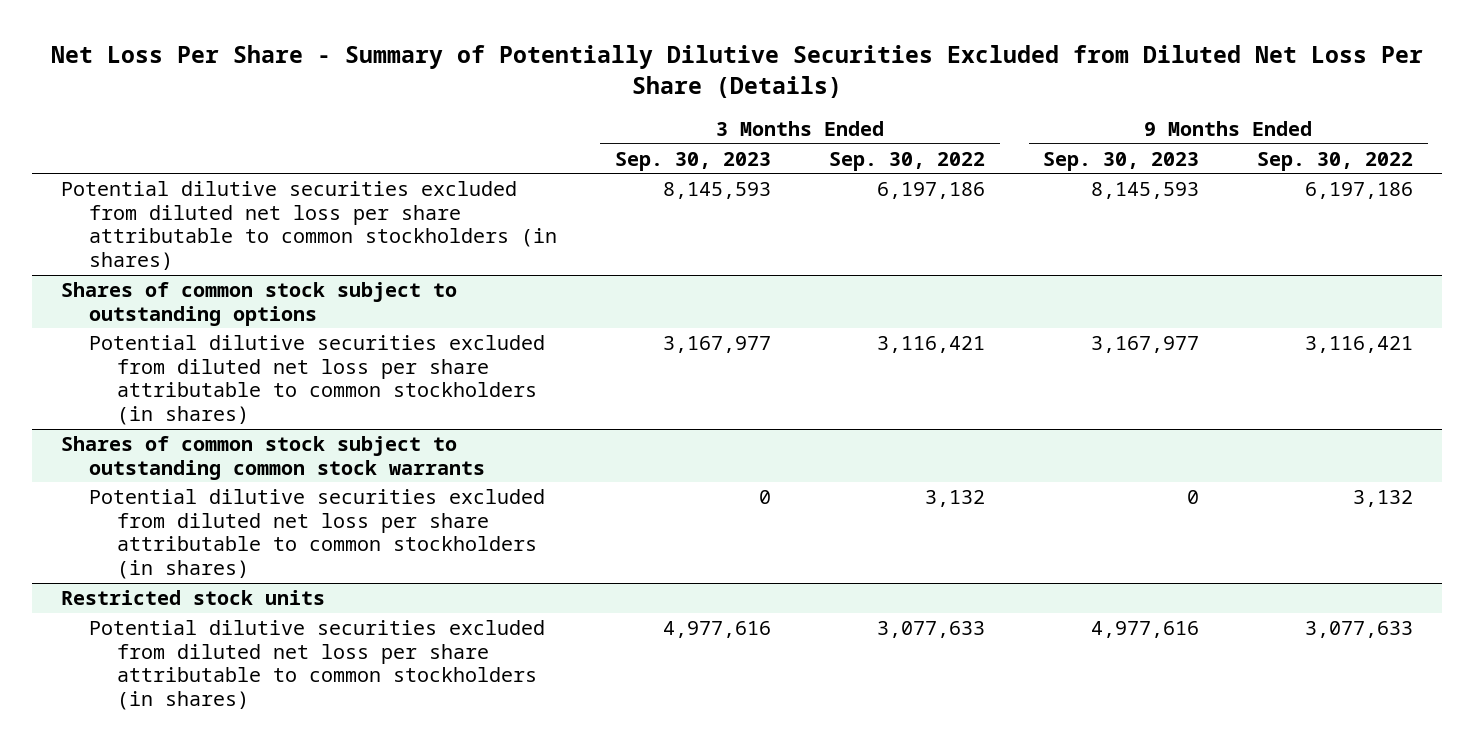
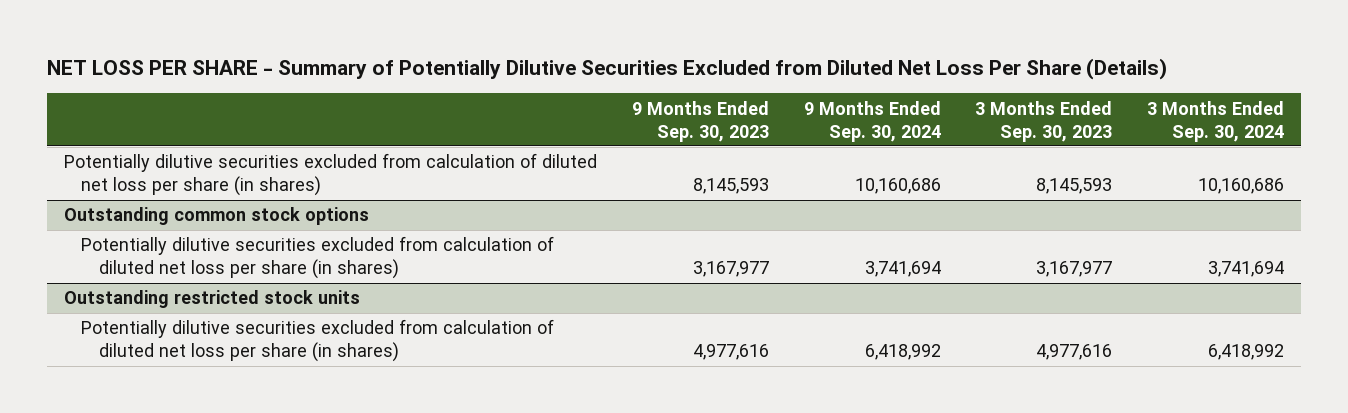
- Net Loss Per Share - Summary of Potentially Dilutive Securities Excluded from Diluted Net Loss Per Share (Details)
+ NET LOSS PER SHARE - Summary of Potentially Dilutive Securities Excluded from Diluted Net Loss Per Share (Details)
- | 3 Months Ended Sep. 30, 2023 | 3 Months Ended Sep. 30, 2022 | 9 Months Ended Sep. 30, 2023 | 9 Months Ended Sep. 30, 2022
+ | 9 Months Ended Sep. 30, 2023 | 9 Months Ended Sep. 30, 2024 | 3 Months Ended Sep. 30, 2023 | 3 Months Ended Sep. 30, 2024
- Potential dilutive securities excluded from diluted net loss per share attributable to common stockholders (in shares) | 8,145,593 | 6,197,186 | 8,145,593 | 6,197,186
- Shares of common stock subject to outstanding options
- Potential dilutive securities excluded from diluted net loss per share attributable to common stockholders (in shares) | 3,167,977 | 3,116,421 | 3,167,977 | 3,116,421
- Shares of common stock subject to outstanding common stock warrants
- Potential dilutive securities excluded from diluted net loss per share attributable to common stockholders (in shares) | 0 | 3,132 | 0 | 3,132
- Restricted stock units
- Potential dilutive securities excluded from diluted net loss per share attributable to common stockholders (in shares) | 4,977,616 | 3,077,633 | 4,977,616 | 3,077,633
+ Potentially dilutive securities excluded from calculation of diluted net loss per share (in shares) | 8,145,593 | 10,160,686 | 8,145,593 | 10,160,686
+ Outstanding common stock options
+ Potentially dilutive securities excluded from calculation of diluted net loss per share (in shares) | 3,167,977 | 3,741,694 | 3,167,977 | 3,741,694
+ Outstanding restricted stock units
+ Potentially dilutive securities excluded from calculation of diluted net loss per share (in shares) | 4,977,616 | 6,418,992 | 4,977,616 | 6,418,992

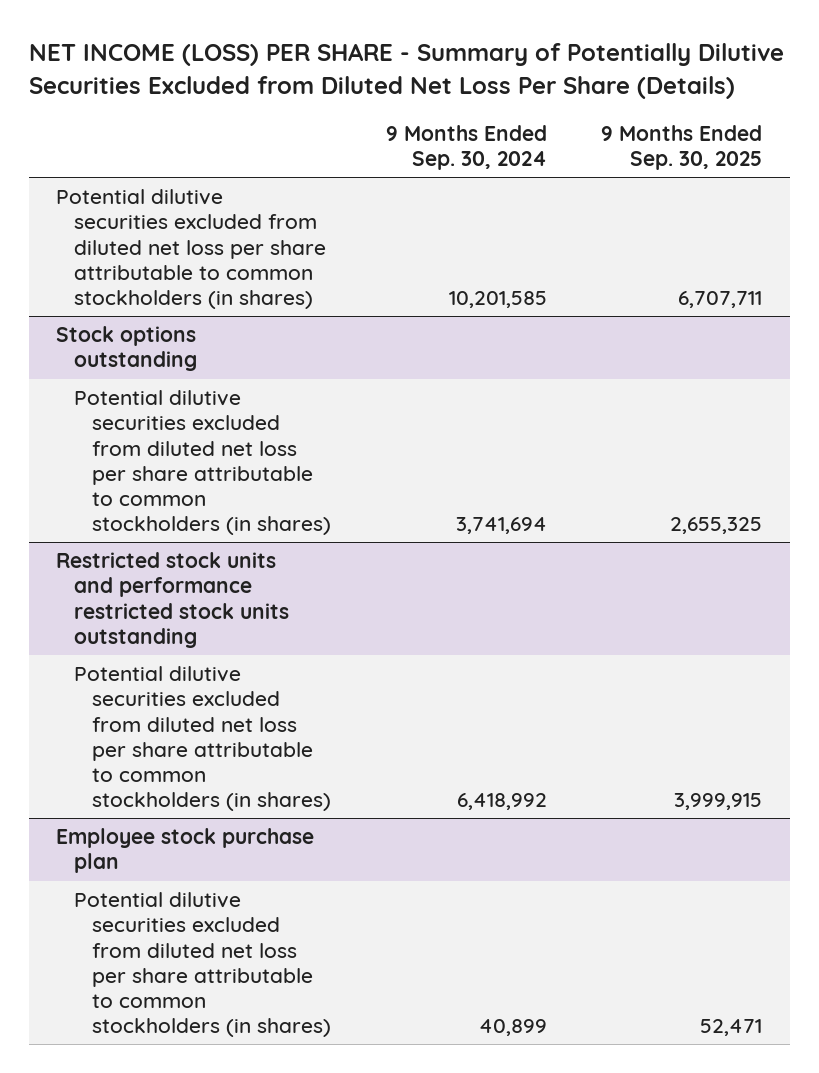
- NET LOSS PER SHARE - Summary of Potentially Dilutive Securities Excluded from Diluted Net Loss Per Share (Details)
+ NET INCOME (LOSS) PER SHARE - Summary of Potentially Dilutive Securities Excluded from Diluted Net Loss Per Share (Details)
- | 9 Months Ended Sep. 30, 2023 | 9 Months Ended Sep. 30, 2024 | 3 Months Ended Sep. 30, 2023 | 3 Months Ended Sep. 30, 2024
+ | 9 Months Ended Sep. 30, 2024 | 9 Months Ended Sep. 30, 2025
- Potentially dilutive securities excluded from calculation of diluted net loss per share (in shares) | 8,145,593 | 10,160,686 | 8,145,593 | 10,160,686
- Outstanding common stock options
- Potentially dilutive securities excluded from calculation of diluted net loss per share (in shares) | 3,167,977 | 3,741,694 | 3,167,977 | 3,741,694
- Outstanding restricted stock units
- Potentially dilutive securities excluded from calculation of diluted net loss per share (in shares) | 4,977,616 | 6,418,992 | 4,977,616 | 6,418,992
+ Potential dilutive securities excluded from diluted net loss per share attributable to common stockholders (in shares) | 10,201,585 | 6,707,711
+ Stock options outstanding
+ Potential dilutive securities excluded from diluted net loss per share attributable to common stockholders (in shares) | 3,741,694 | 2,655,325
+ Restricted stock units and performance restricted stock units outstanding
+ Potential dilutive securities excluded from diluted net loss per share attributable to common stockholders (in shares) | 6,418,992 | 3,999,915
+ Employee stock purchase plan
+ Potential dilutive securities excluded from diluted net loss per share attributable to common stockholders (in shares) | 40,899 | 52,471

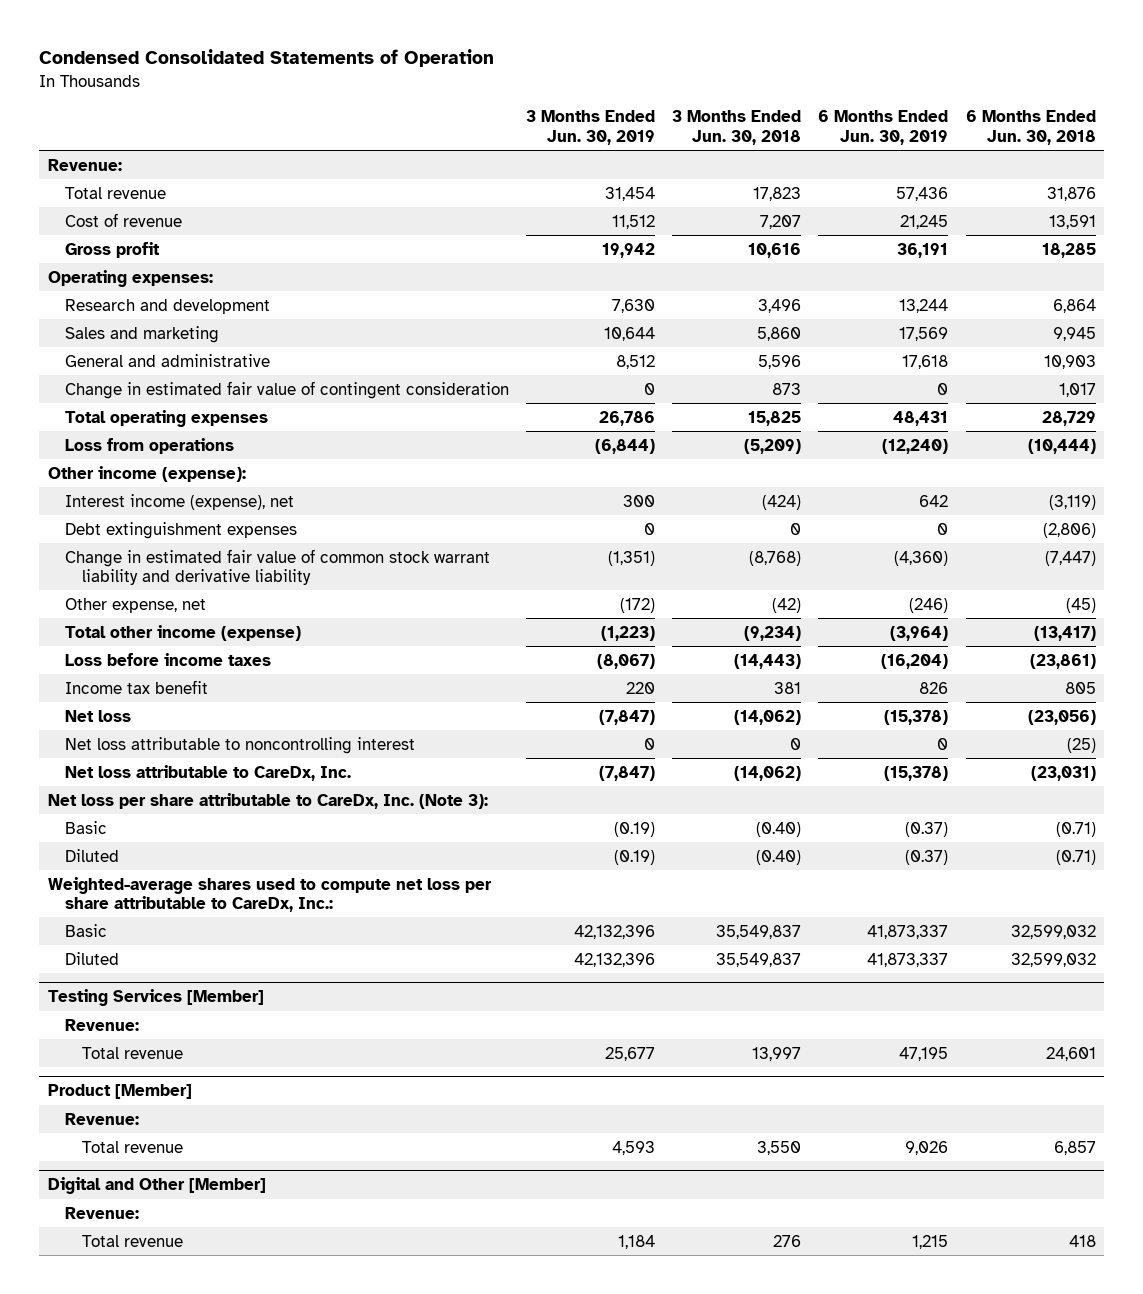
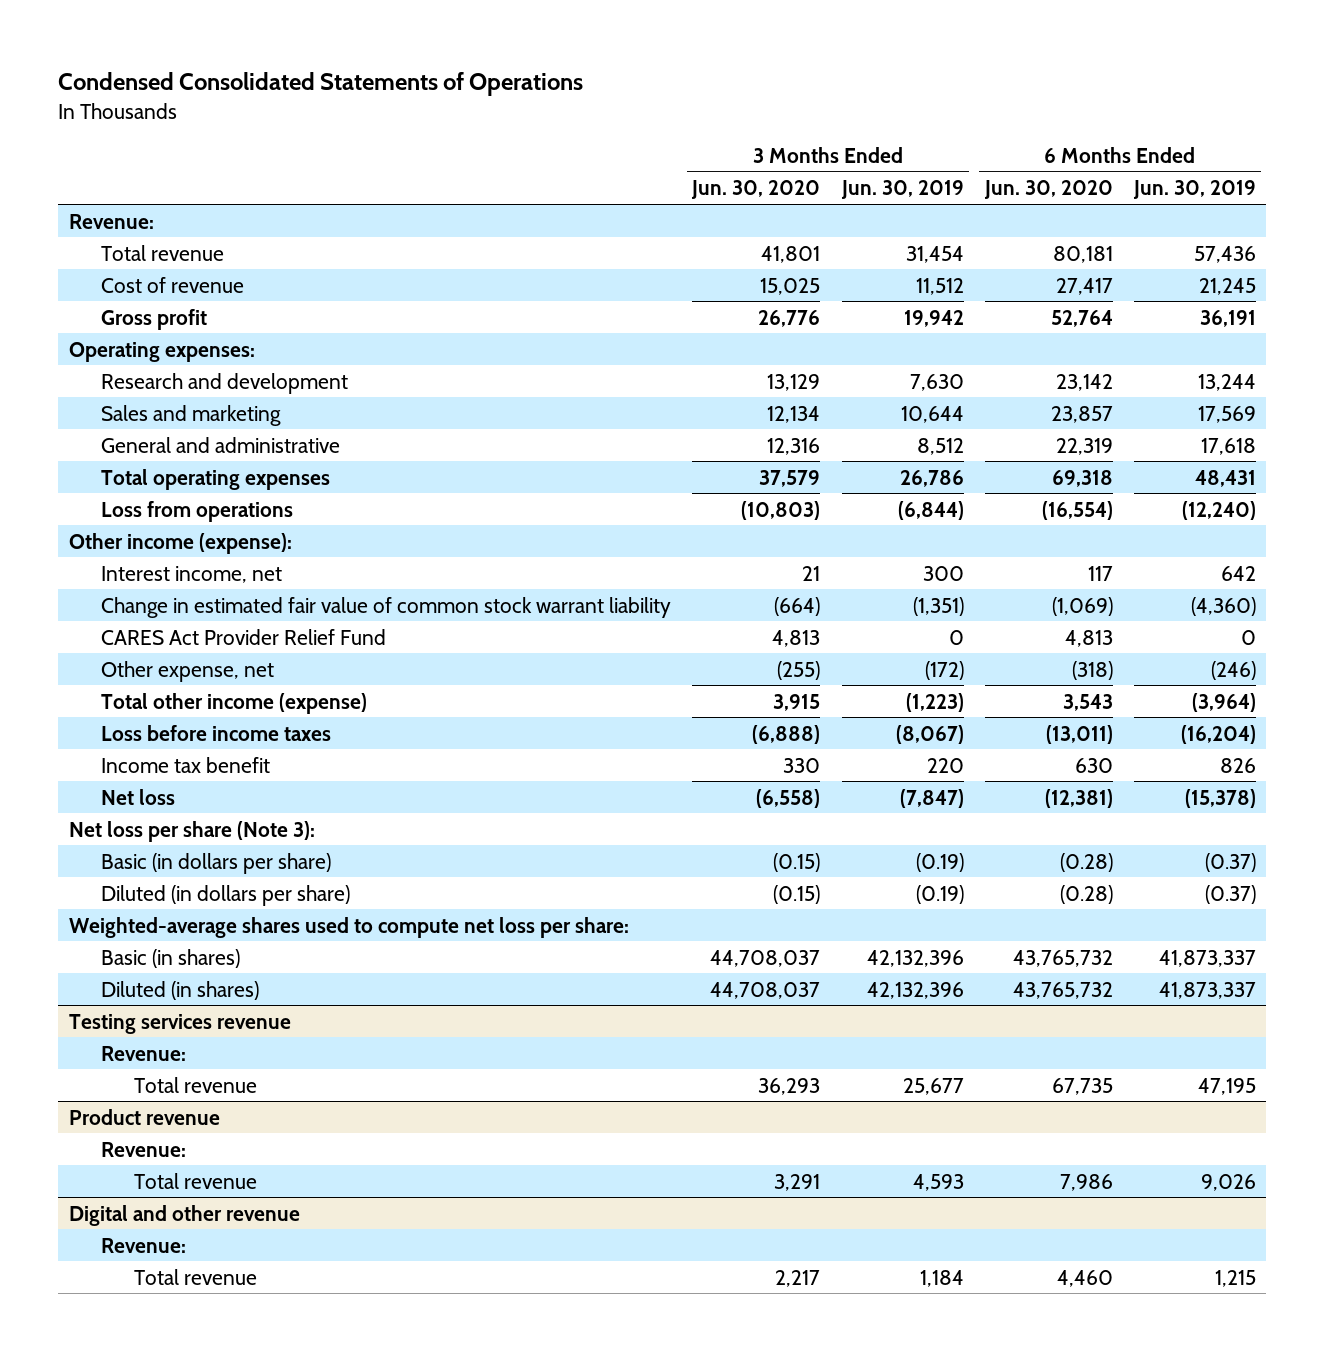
- Condensed Consolidated Statements of Operation
+ Condensed Consolidated Statements of Operations
- | 3 Months Ended Jun. 30, 2019 | 3 Months Ended Jun. 30, 2018 | 6 Months Ended Jun. 30, 2019 | 6 Months Ended Jun. 30, 2018
+ | 3 Months Ended Jun. 30, 2020 | 3 Months Ended Jun. 30, 2019 | 6 Months Ended Jun. 30, 2020 | 6 Months Ended Jun. 30, 2019
- Change in estimated fair value of contingent consideration | 0 | 873 | 0 | 1,017
- Interest income (expense), net | 300 | (424) | 642 | (3,119)
- Debt extinguishment expenses | 0 | 0 | 0 | (2,806)
- Change in estimated fair value of common stock warrant liability and derivative liability | (1,351) | (8,768) | (4,360) | (7,447)
+ Interest income, net | 21 | 300 | 117 | 642
+ Change in estimated fair value of common stock warrant liability | (664) | (1,351) | (1,069) | (4,360)
+ CARES Act Provider Relief Fund | 4,813 | 0 | 4,813 | 0
- Net loss attributable to noncontrolling interest | 0 | 0 | 0 | (25)
- Net loss attributable to CareDx, Inc. | (7,847) | (14,062) | (15,378) | (23,031)
- Net loss per share attributable to CareDx, Inc. (Note 3):
- Basic | (0.19) | (0.40) | (0.37) | (0.71)
- Diluted | (0.19) | (0.40) | (0.37) | (0.71)
- Weighted-average shares used to compute net loss per share attributable to CareDx, Inc.:
- Basic | 42,132,396 | 35,549,837 | 41,873,337 | 32,599,032
- Diluted | 42,132,396 | 35,549,837 | 41,873,337 | 32,599,032
- Testing Services [Member]
+ Net loss per share (Note 3):
+ Basic (in dollars per share) | (0.15) | (0.19) | (0.28) | (0.37)
+ Diluted (in dollars per share) | (0.15) | (0.19) | (0.28) | (0.37)
+ Weighted-average shares used to compute net loss per share:
+ Basic (in shares) | 44,708,037 | 42,132,396 | 43,765,732 | 41,873,337
+ Diluted (in shares) | 44,708,037 | 42,132,396 | 43,765,732 | 41,873,337
+ Testing services revenue
- Product [Member]
+ Product revenue
- Digital and Other [Member]
+ Digital and other revenue

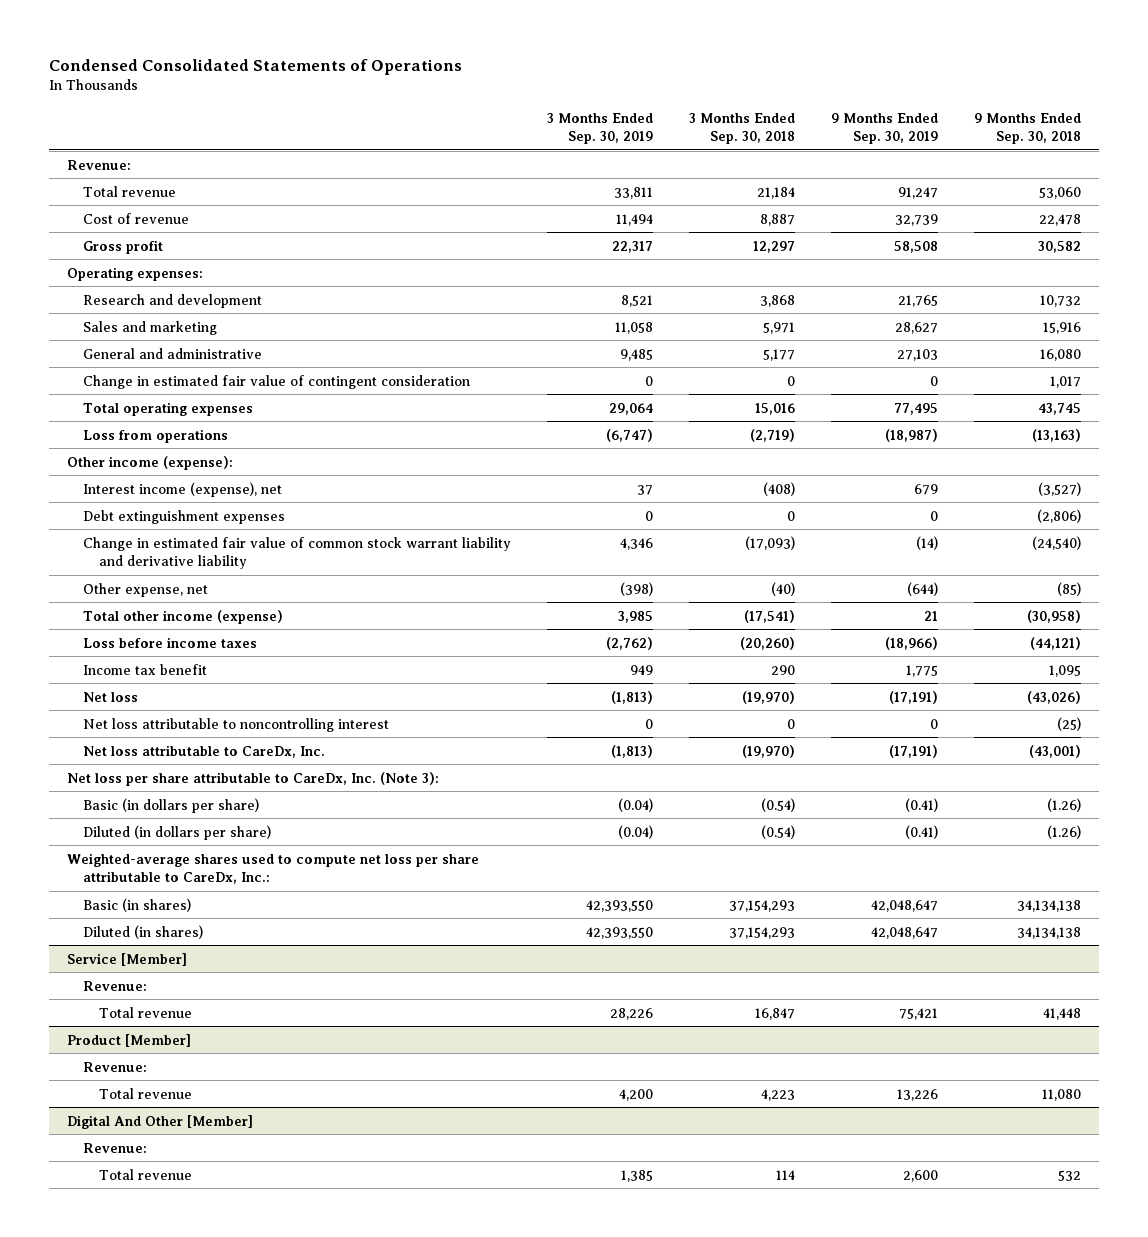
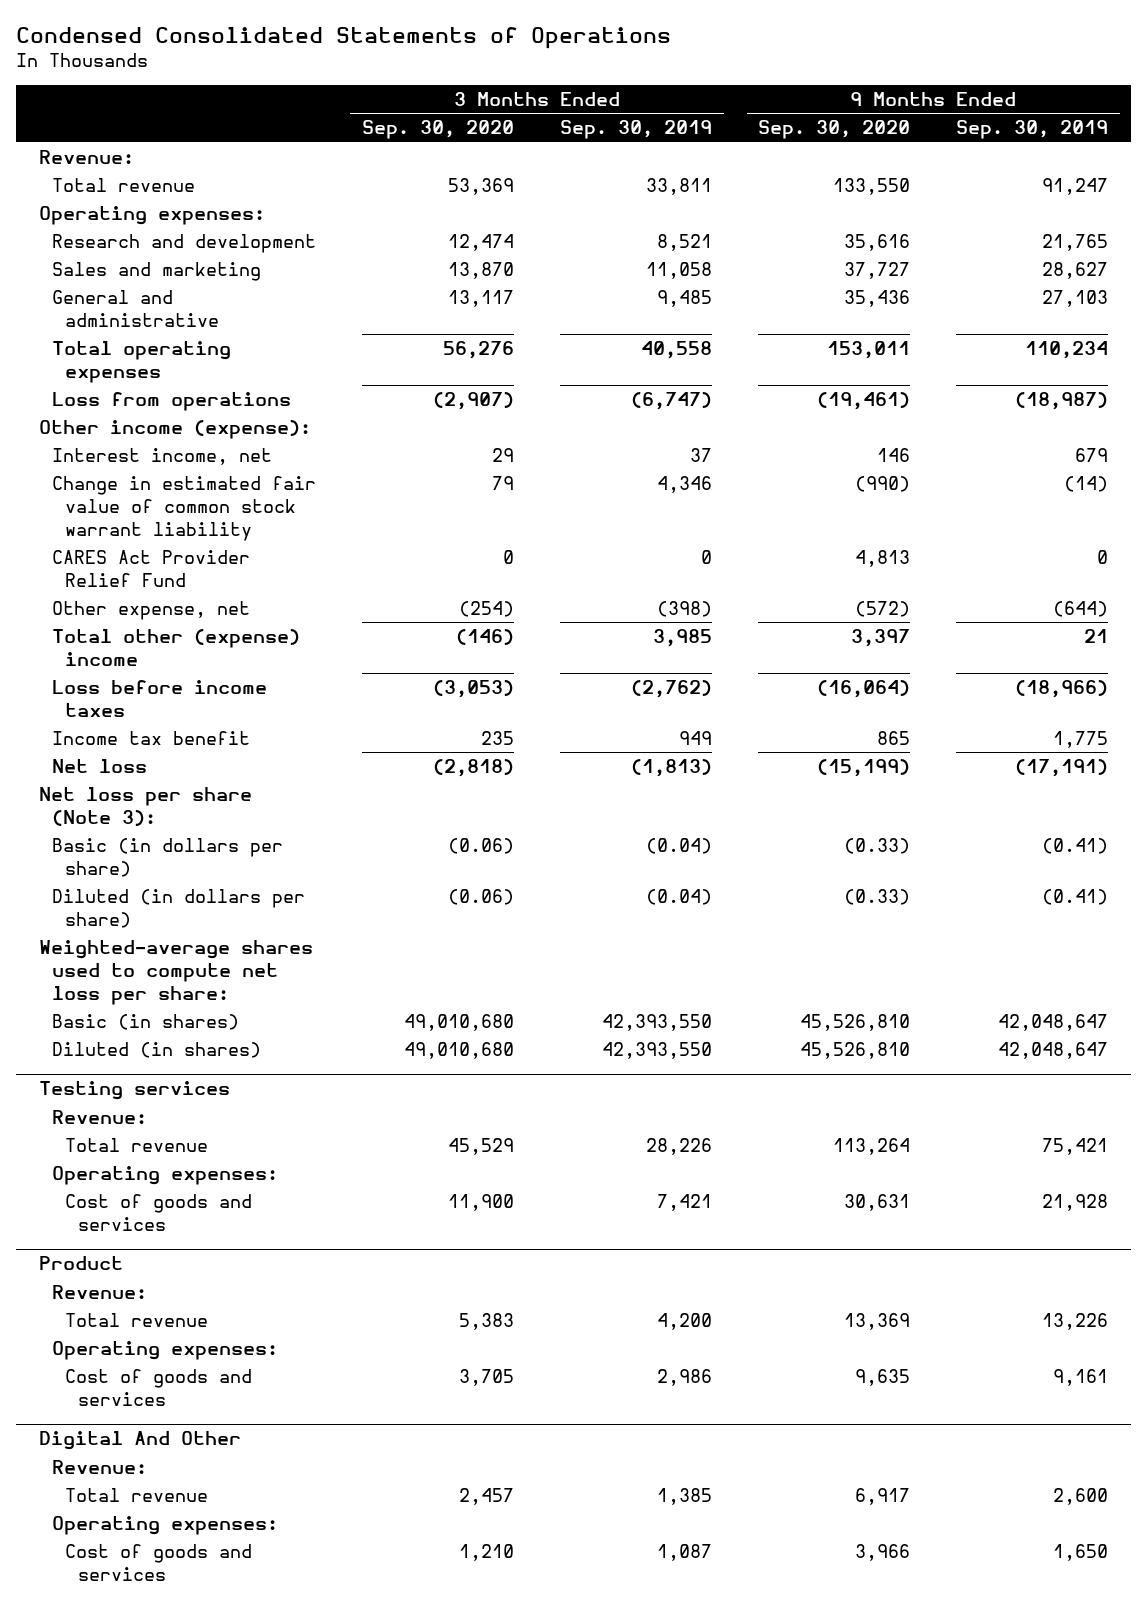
- | 3 Months Ended Sep. 30, 2019 | 3 Months Ended Sep. 30, 2018 | 9 Months Ended Sep. 30, 2019 | 9 Months Ended Sep. 30, 2018
+ | 3 Months Ended Sep. 30, 2020 | 3 Months Ended Sep. 30, 2019 | 9 Months Ended Sep. 30, 2020 | 9 Months Ended Sep. 30, 2019
- Cost of revenue | 11,494 | 8,887 | 32,739 | 22,478
- Gross profit | 22,317 | 12,297 | 58,508 | 30,582
- Change in estimated fair value of contingent consideration | 0 | 0 | 0 | 1,017
- Total operating expenses | 29,064 | 15,016 | 77,495 | 43,745
+ Total operating expenses | 56,276 | 40,558 | 153,011 | 110,234
- Interest income (expense), net | 37 | (408) | 679 | (3,527)
- Debt extinguishment expenses | 0 | 0 | 0 | (2,806)
- Change in estimated fair value of common stock warrant liability and derivative liability | 4,346 | (17,093) | (14) | (24,540)
+ Interest income, net | 29 | 37 | 146 | 679
+ Change in estimated fair value of common stock warrant liability | 79 | 4,346 | (990) | (14)
+ CARES Act Provider Relief Fund | 0 | 0 | 4,813 | 0
- Total other income (expense) | 3,985 | (17,541) | 21 | (30,958)
+ Total other (expense) income | (146) | 3,985 | 3,397 | 21
- Net loss attributable to noncontrolling interest | 0 | 0 | 0 | (25)
- Net loss attributable to CareDx, Inc. | (1,813) | (19,970) | (17,191) | (43,001)
- Net loss per share attributable to CareDx, Inc. (Note 3):
+ Net loss per share (Note 3):
- Weighted-average shares used to compute net loss per share attributable to CareDx, Inc.:
+ Weighted-average shares used to compute net loss per share:
- Service [Member]
+ Testing services
- Product [Member]
+ Operating expenses:
+ Cost of goods and services | 11,900 | 7,421 | 30,631 | 21,928
+ Product
- Digital And Other [Member]
+ Operating expenses:
+ Cost of goods and services | 3,705 | 2,986 | 9,635 | 9,161
+ Digital And Other
+ Operating expenses:
+ Cost of goods and services | 1,210 | 1,087 | 3,966 | 1,650

